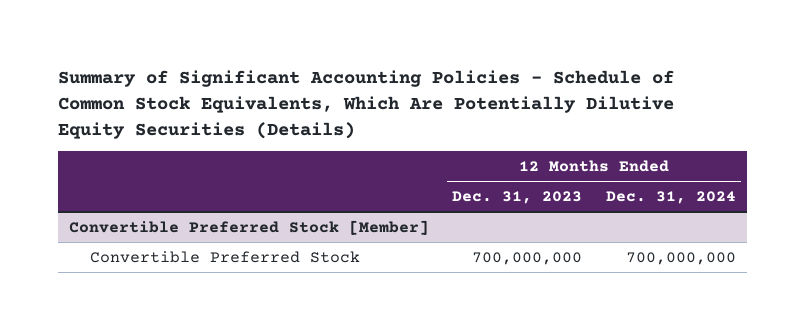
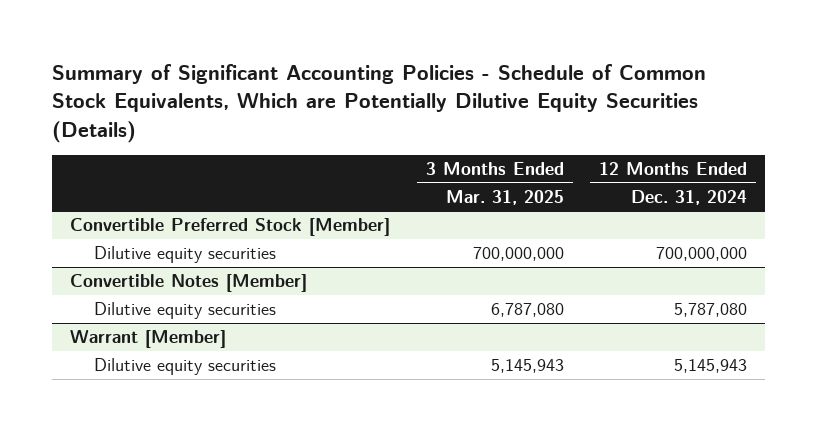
- Summary of Significant Accounting Policies - Schedule of Common Stock Equivalents, Which Are Potentially Dilutive Equity Securities (Details)
+ Summary of Significant Accounting Policies - Schedule of Common Stock Equivalents, Which are Potentially Dilutive Equity Securities (Details)
- | 12 Months Ended Dec. 31, 2023 | 12 Months Ended Dec. 31, 2024
+ | 3 Months Ended Mar. 31, 2025 | 12 Months Ended Dec. 31, 2024
@ Convertible Preferred Stock [Member]
- Convertible Preferred Stock | 700,000,000 | 700,000,000
+ Dilutive equity securities | 700,000,000 | 700,000,000
+ Convertible Notes [Member]
+ Dilutive equity securities | 6,787,080 | 5,787,080
+ Warrant [Member]
+ Dilutive equity securities | 5,145,943 | 5,145,943

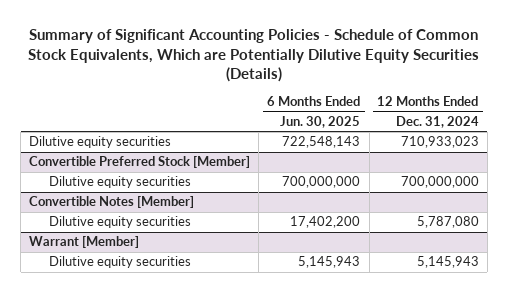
- | 3 Months Ended Mar. 31, 2025 | 12 Months Ended Dec. 31, 2024
+ | 6 Months Ended Jun. 30, 2025 | 12 Months Ended Dec. 31, 2024
+ Dilutive equity securities | 722,548,143 | 710,933,023

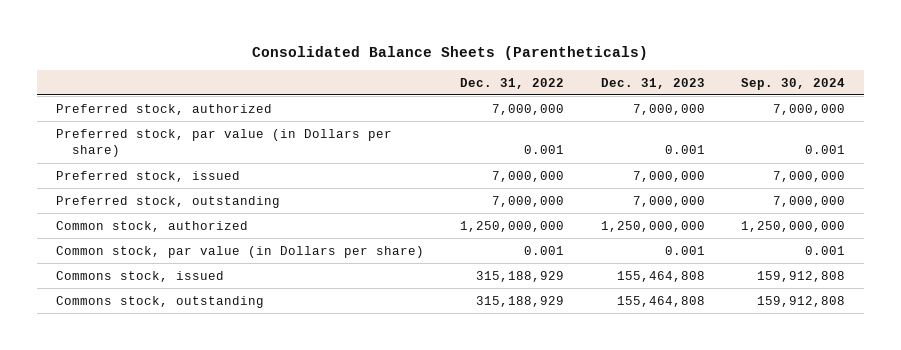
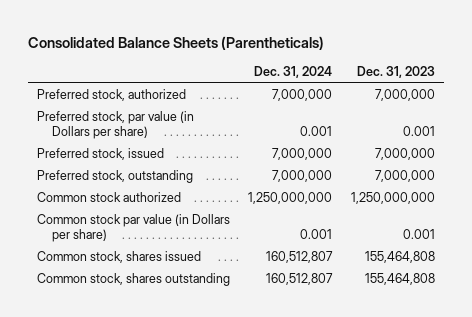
- | Dec. 31, 2022 | Dec. 31, 2023 | Sep. 30, 2024
+ | Dec. 31, 2024 | Dec. 31, 2023
- Common stock, authorized | 1,250,000,000 | 1,250,000,000 | 1,250,000,000
- Common stock, par value (in Dollars per share) | 0.001 | 0.001 | 0.001
- Commons stock, issued | 315,188,929 | 155,464,808 | 159,912,808
- Commons stock, outstanding | 315,188,929 | 155,464,808 | 159,912,808
+ Common stock authorized | 1,250,000,000 | 1,250,000,000
+ Common stock par value (in Dollars per share) | 0.001 | 0.001
+ Common stock, shares issued | 160,512,807 | 155,464,808
+ Common stock, shares outstanding | 160,512,807 | 155,464,808

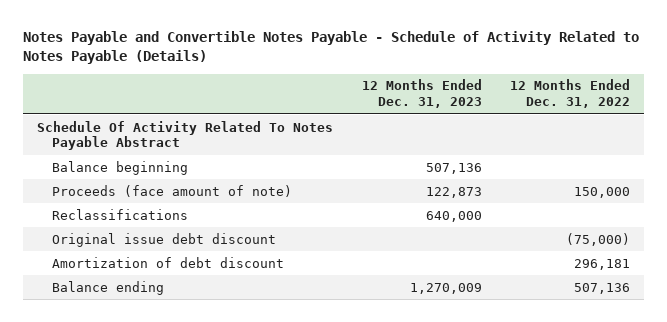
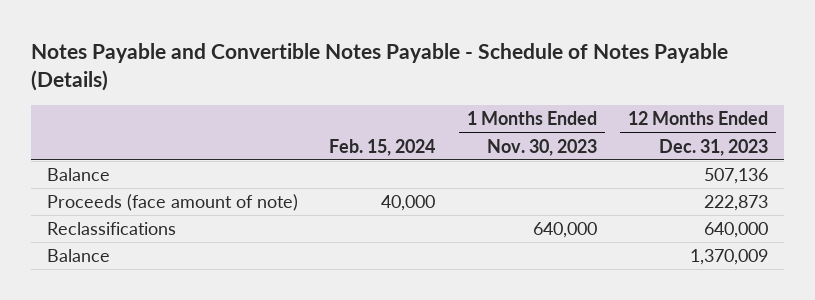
- Notes Payable and Convertible Notes Payable - Schedule of Activity Related to Notes Payable (Details)
+ Notes Payable and Convertible Notes Payable - Schedule of Notes Payable (Details)
- | 12 Months Ended Dec. 31, 2023 | 12 Months Ended Dec. 31, 2022
+ | Feb. 15, 2024 | 1 Months Ended Nov. 30, 2023 | 12 Months Ended Dec. 31, 2023
- Schedule Of Activity Related To Notes Payable Abstract
- Balance beginning | 507,136 |
- Proceeds (face amount of note) | 122,873 | 150,000
+ Balance | | | 507,136
+ Proceeds (face amount of note) | 40,000 | | 222,873
- Original issue debt discount | | (75,000)
- Amortization of debt discount | | 296,181
- Balance ending | 1,270,009 | 507,136
+ Balance | | | 1,370,009

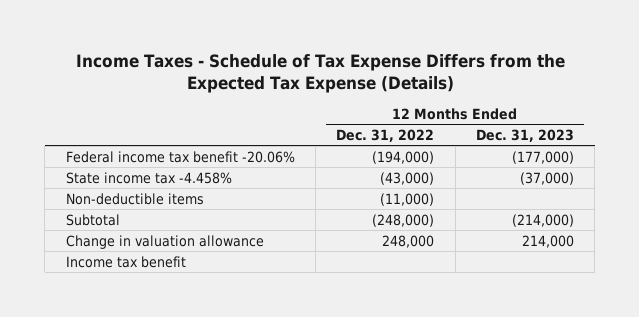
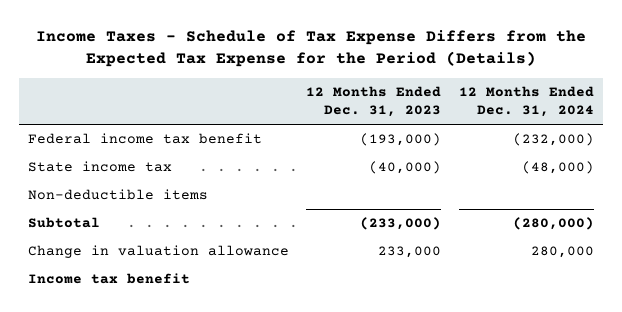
- Income Taxes - Schedule of Tax Expense Differs from the Expected Tax Expense (Details)
+ Income Taxes - Schedule of Tax Expense Differs from the Expected Tax Expense for the Period (Details)
- | 12 Months Ended Dec. 31, 2022 | 12 Months Ended Dec. 31, 2023
+ | 12 Months Ended Dec. 31, 2023 | 12 Months Ended Dec. 31, 2024
- Federal income tax benefit -20.06% | (194,000) | (177,000)
- State income tax -4.458% | (43,000) | (37,000)
+ Federal income tax benefit | (193,000) | (232,000)
+ State income tax | (40,000) | (48,000)
- Subtotal | (248,000) | (214,000)
- Change in valuation allowance | 248,000 | 214,000
+ Subtotal | (233,000) | (280,000)
+ Change in valuation allowance | 233,000 | 280,000

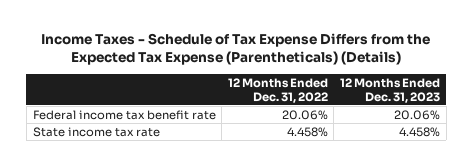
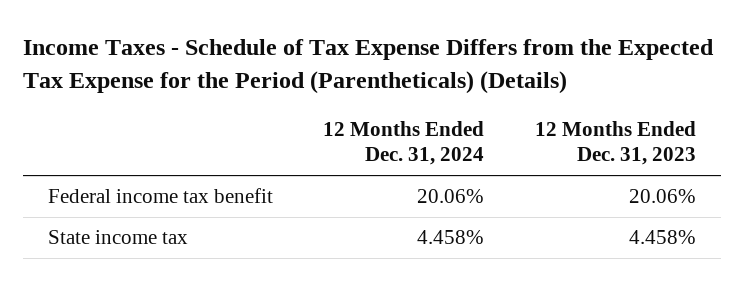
- Income Taxes - Schedule of Tax Expense Differs from the Expected Tax Expense (Parentheticals) (Details)
+ Income Taxes - Schedule of Tax Expense Differs from the Expected Tax Expense for the Period (Parentheticals) (Details)
- | 12 Months Ended Dec. 31, 2022 | 12 Months Ended Dec. 31, 2023
+ | 12 Months Ended Dec. 31, 2024 | 12 Months Ended Dec. 31, 2023
- Federal income tax benefit rate | 20.06% | 20.06%
- State income tax rate | 4.458% | 4.458%
+ Federal income tax benefit | 20.06% | 20.06%
+ State income tax | 4.458% | 4.458%

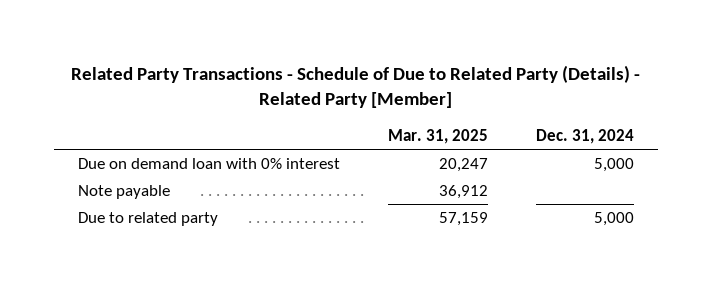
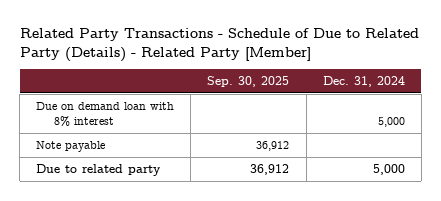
- | Mar. 31, 2025 | Dec. 31, 2024
+ | Sep. 30, 2025 | Dec. 31, 2024
- Due on demand loan with 0% interest | 20,247 | 5,000
+ Due on demand loan with 8% interest | | 5,000

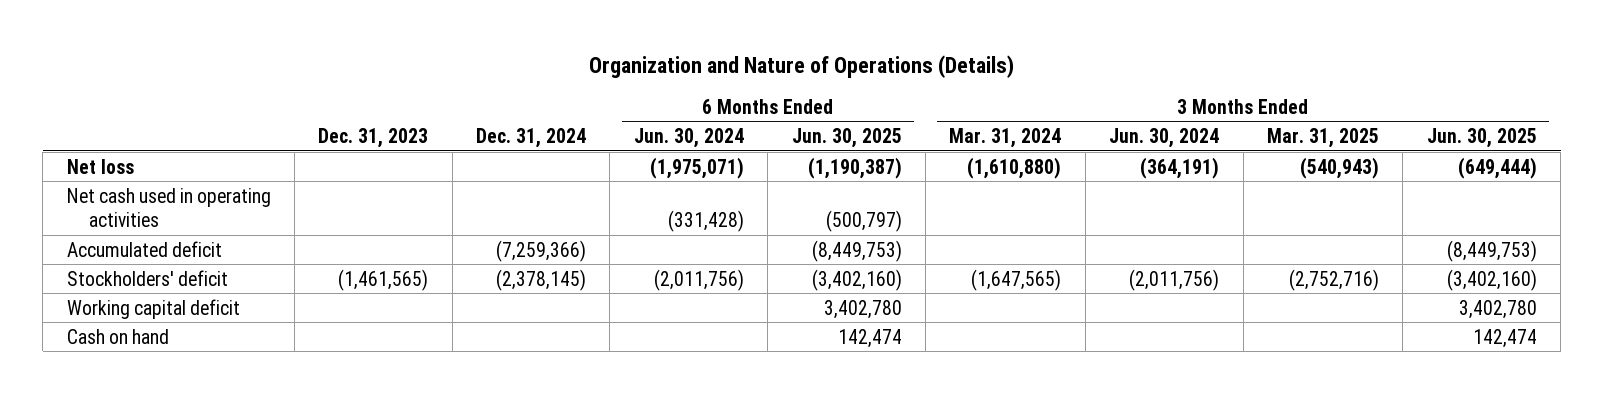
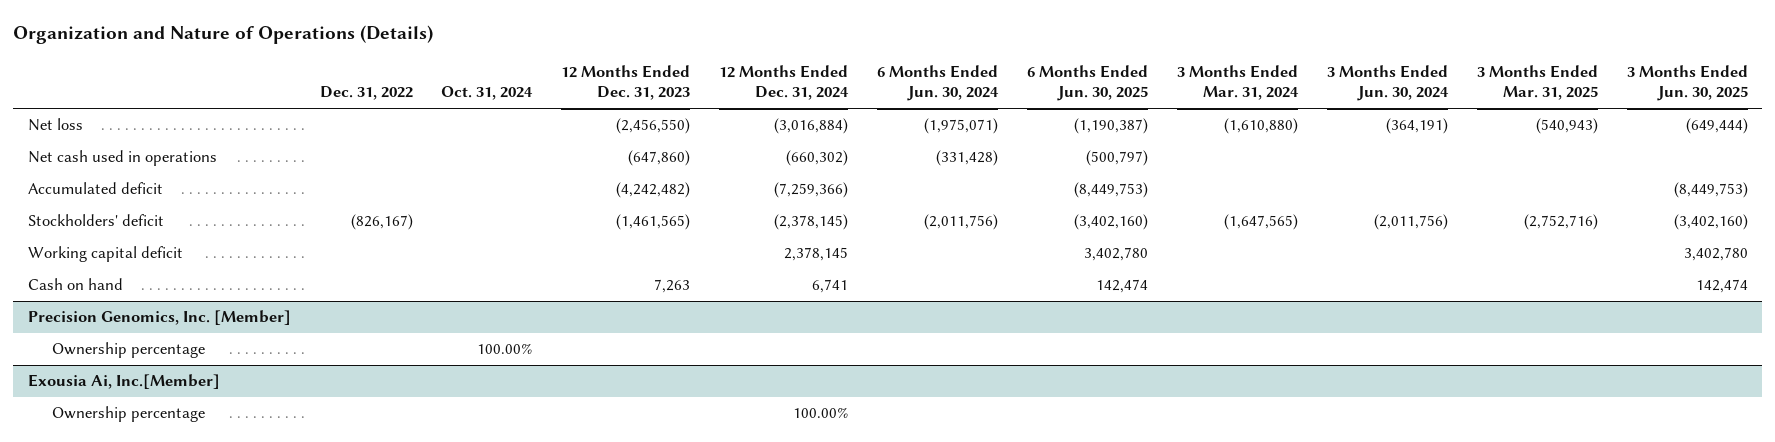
- | Dec. 31, 2023 | Dec. 31, 2024 | 6 Months Ended Jun. 30, 2024 | 6 Months Ended Jun. 30, 2025 | 3 Months Ended Mar. 31, 2024 | 3 Months Ended Jun. 30, 2024 | 3 Months Ended Mar. 31, 2025 | 3 Months Ended Jun. 30, 2025
+ | Dec. 31, 2022 | Oct. 31, 2024 | 12 Months Ended Dec. 31, 2023 | 12 Months Ended Dec. 31, 2024 | 6 Months Ended Jun. 30, 2024 | 6 Months Ended Jun. 30, 2025 | 3 Months Ended Mar. 31, 2024 | 3 Months Ended Jun. 30, 2024 | 3 Months Ended Mar. 31, 2025 | 3 Months Ended Jun. 30, 2025
- Net cash used in operating activities | | | (331,428) | (500,797) | | | |
+ Net cash used in operations | | | (647,860) | (660,302) | (331,428) | (500,797) | | | |
+ Precision Genomics, Inc. [Member]
+ Ownership percentage | | 100.00% | | | | | | | |
+ Exousia Ai, Inc.[Member]
+ Ownership percentage | | | | 100.00% | | | | | |

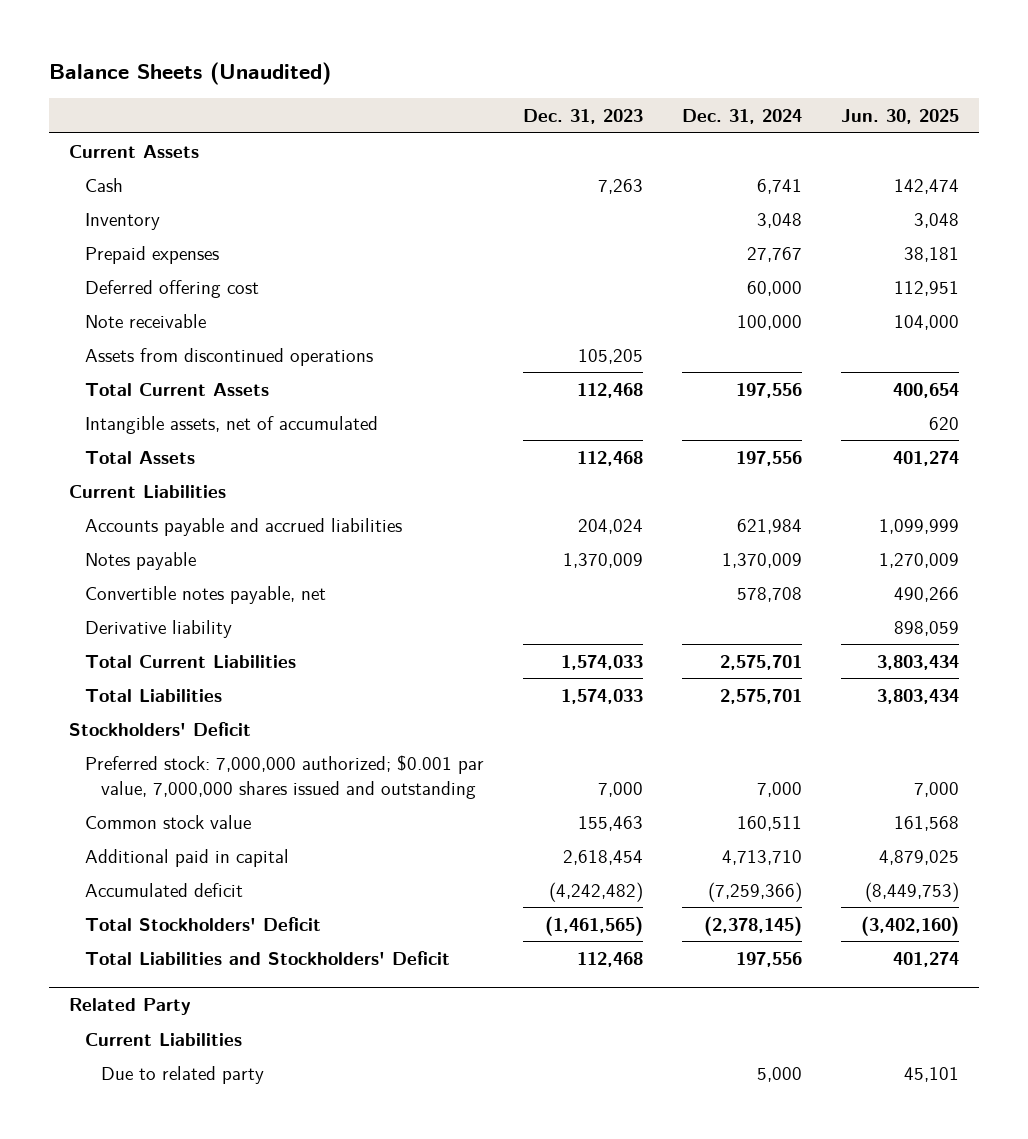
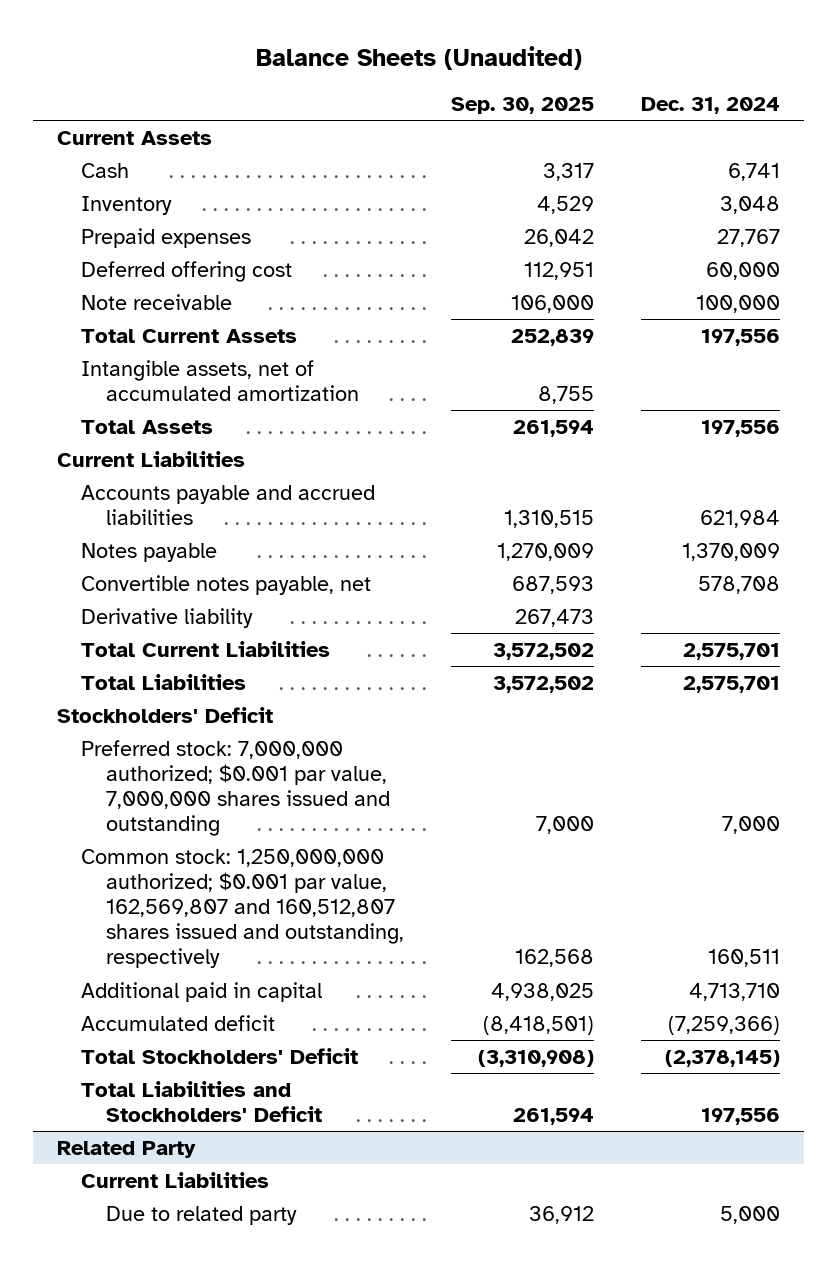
- | Dec. 31, 2023 | Dec. 31, 2024 | Jun. 30, 2025
+ | Sep. 30, 2025 | Dec. 31, 2024
- Assets from discontinued operations | 105,205 | |
- Intangible assets, net of accumulated | | | 620
+ Intangible assets, net of accumulated amortization | 8,755 |
- Common stock value | 155,463 | 160,511 | 161,568
+ Common stock: 1,250,000,000 authorized; $0.001 par value, 162,569,807 and 160,512,807 shares issued and outstanding, respectively | 162,568 | 160,511

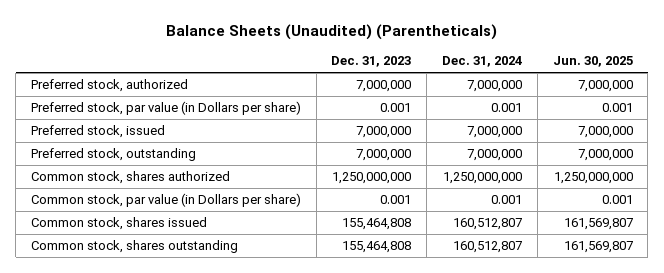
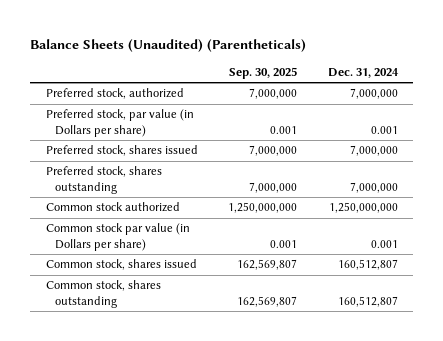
- | Dec. 31, 2023 | Dec. 31, 2024 | Jun. 30, 2025
+ | Sep. 30, 2025 | Dec. 31, 2024
- Preferred stock, issued | 7,000,000 | 7,000,000 | 7,000,000
- Preferred stock, outstanding | 7,000,000 | 7,000,000 | 7,000,000
- Common stock, shares authorized | 1,250,000,000 | 1,250,000,000 | 1,250,000,000
- Common stock, par value (in Dollars per share) | 0.001 | 0.001 | 0.001
+ Preferred stock, shares issued | 7,000,000 | 7,000,000
+ Preferred stock, shares outstanding | 7,000,000 | 7,000,000
+ Common stock authorized | 1,250,000,000 | 1,250,000,000
+ Common stock par value (in Dollars per share) | 0.001 | 0.001

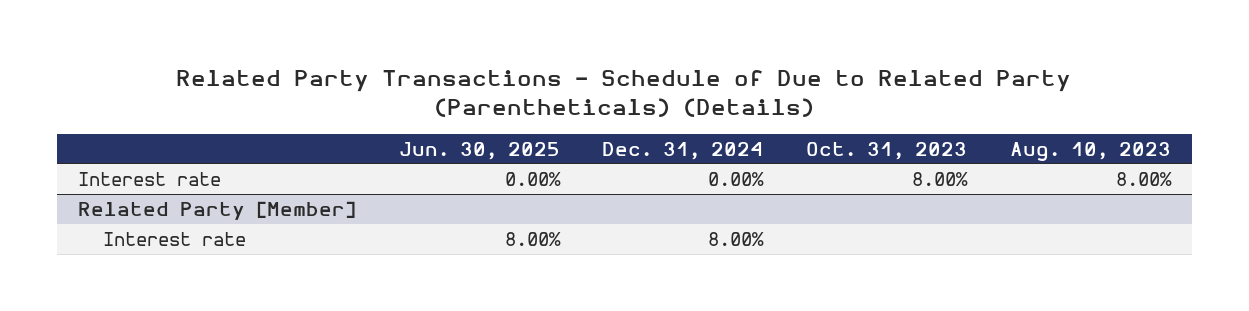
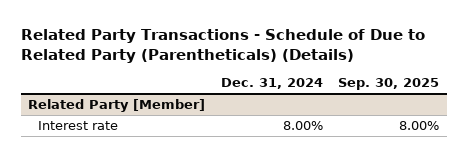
- | Jun. 30, 2025 | Dec. 31, 2024 | Oct. 31, 2023 | Aug. 10, 2023
+ | Dec. 31, 2024 | Sep. 30, 2025
- Interest rate | 0.00% | 0.00% | 8.00% | 8.00%

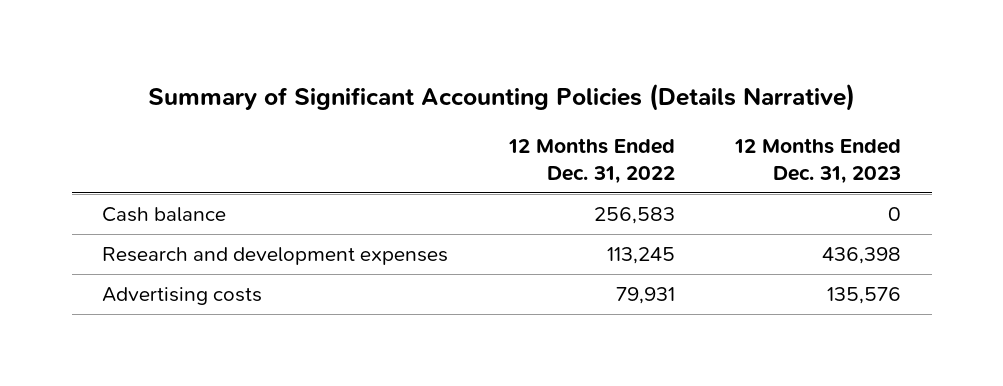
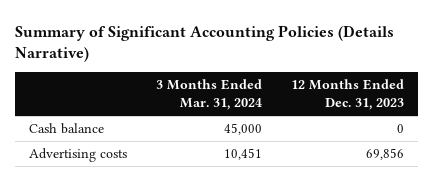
- | 12 Months Ended Dec. 31, 2022 | 12 Months Ended Dec. 31, 2023
+ | 3 Months Ended Mar. 31, 2024 | 12 Months Ended Dec. 31, 2023
- Research and development expenses | 113,245 | 436,398
- Advertising costs | 79,931 | 135,576
+ Advertising costs | 10,451 | 69,856

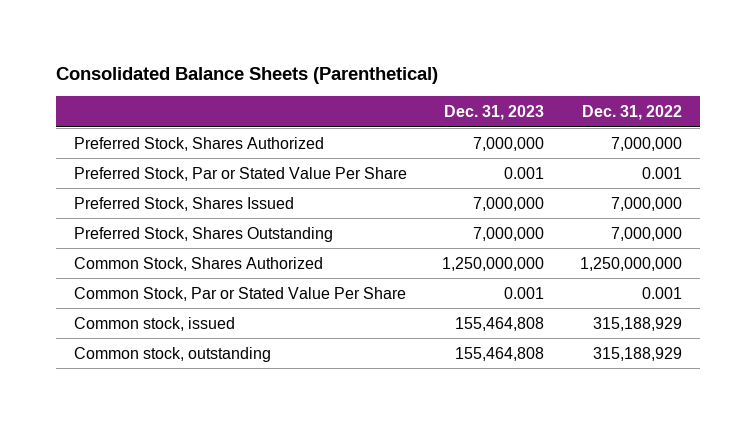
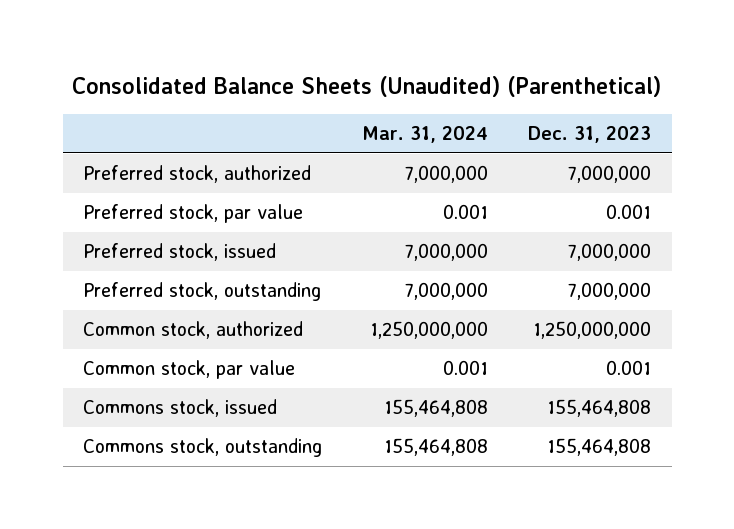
- Consolidated Balance Sheets (Parenthetical)
+ Consolidated Balance Sheets (Unaudited) (Parenthetical)
- | Dec. 31, 2023 | Dec. 31, 2022
+ | Mar. 31, 2024 | Dec. 31, 2023
- Preferred Stock, Shares Authorized | 7,000,000 | 7,000,000
- Preferred Stock, Par or Stated Value Per Share | 0.001 | 0.001
- Preferred Stock, Shares Issued | 7,000,000 | 7,000,000
- Preferred Stock, Shares Outstanding | 7,000,000 | 7,000,000
- Common Stock, Shares Authorized | 1,250,000,000 | 1,250,000,000
- Common Stock, Par or Stated Value Per Share | 0.001 | 0.001
- Common stock, issued | 155,464,808 | 315,188,929
- Common stock, outstanding | 155,464,808 | 315,188,929
+ Preferred stock, authorized | 7,000,000 | 7,000,000
+ Preferred stock, par value | 0.001 | 0.001
+ Preferred stock, issued | 7,000,000 | 7,000,000
+ Preferred stock, outstanding | 7,000,000 | 7,000,000
+ Common stock, authorized | 1,250,000,000 | 1,250,000,000
+ Common stock, par value | 0.001 | 0.001
+ Commons stock, issued | 155,464,808 | 155,464,808
+ Commons stock, outstanding | 155,464,808 | 155,464,808

